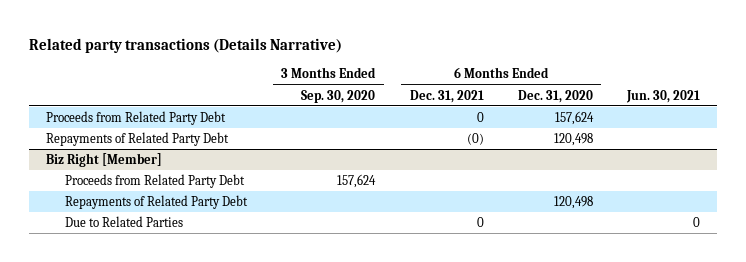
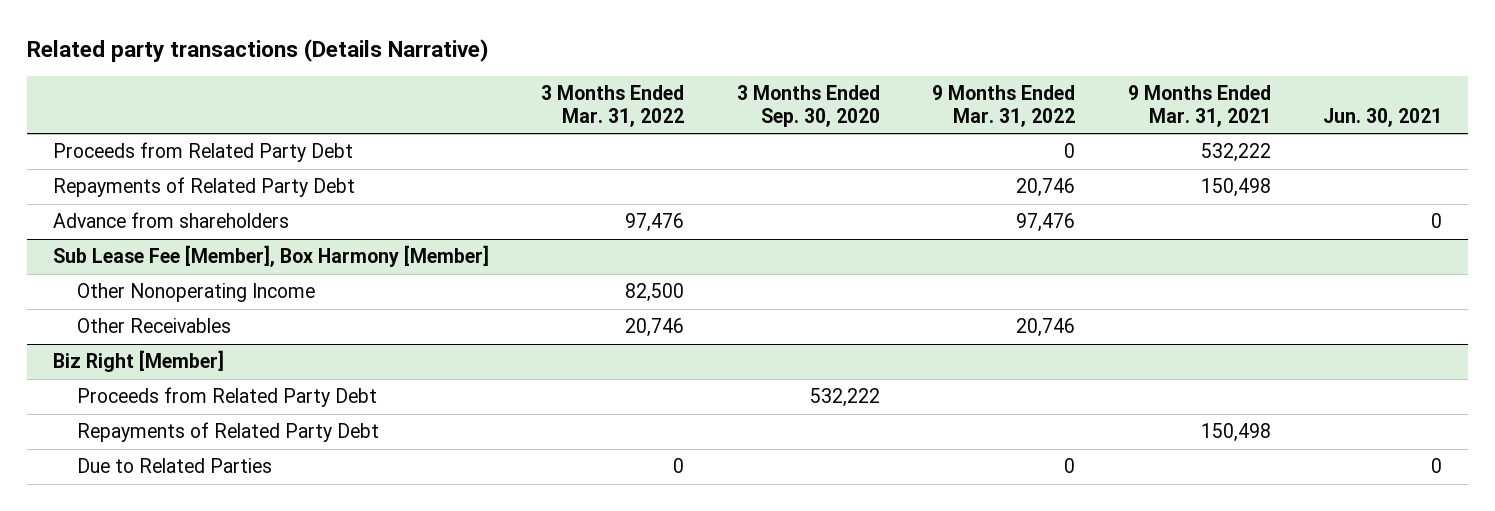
- | 3 Months Ended Sep. 30, 2020 | 6 Months Ended Dec. 31, 2021 | 6 Months Ended Dec. 31, 2020 | Jun. 30, 2021
+ | 3 Months Ended Mar. 31, 2022 | 3 Months Ended Sep. 30, 2020 | 9 Months Ended Mar. 31, 2022 | 9 Months Ended Mar. 31, 2021 | Jun. 30, 2021
+ Advance from shareholders | 97,476 | | 97,476 | | 0
+ Sub Lease Fee [Member], Box Harmony [Member]
+ Other Nonoperating Income | 82,500 | | | |
+ Other Receivables | 20,746 | | 20,746 | |
@ Biz Right [Member]
- Proceeds from Related Party Debt | 157,624 | | |
+ Proceeds from Related Party Debt | | 532,222 | | |

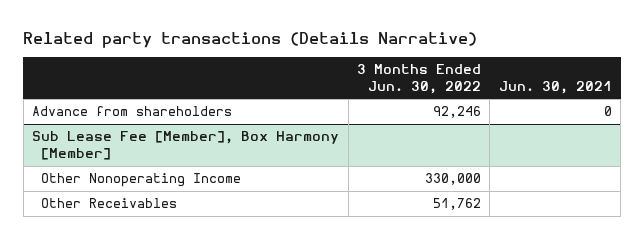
- | 3 Months Ended Mar. 31, 2022 | 3 Months Ended Sep. 30, 2020 | 9 Months Ended Mar. 31, 2022 | 9 Months Ended Mar. 31, 2021 | Jun. 30, 2021
+ | 3 Months Ended Jun. 30, 2022 | Jun. 30, 2021
- Proceeds from Related Party Debt | | | 0 | 532,222 |
- Repayments of Related Party Debt | | | 20,746 | 150,498 |
- Biz Right [Member]
- Proceeds from Related Party Debt | | 532,222 | | |
- Repayments of Related Party Debt | | | | 150,498 |
- Due to Related Parties | 0 | | 0 | | 0

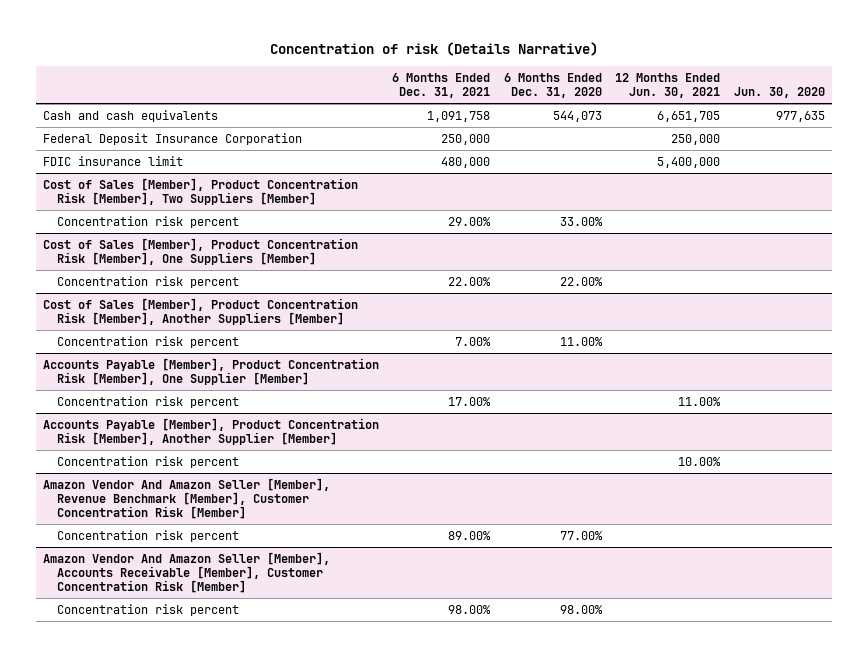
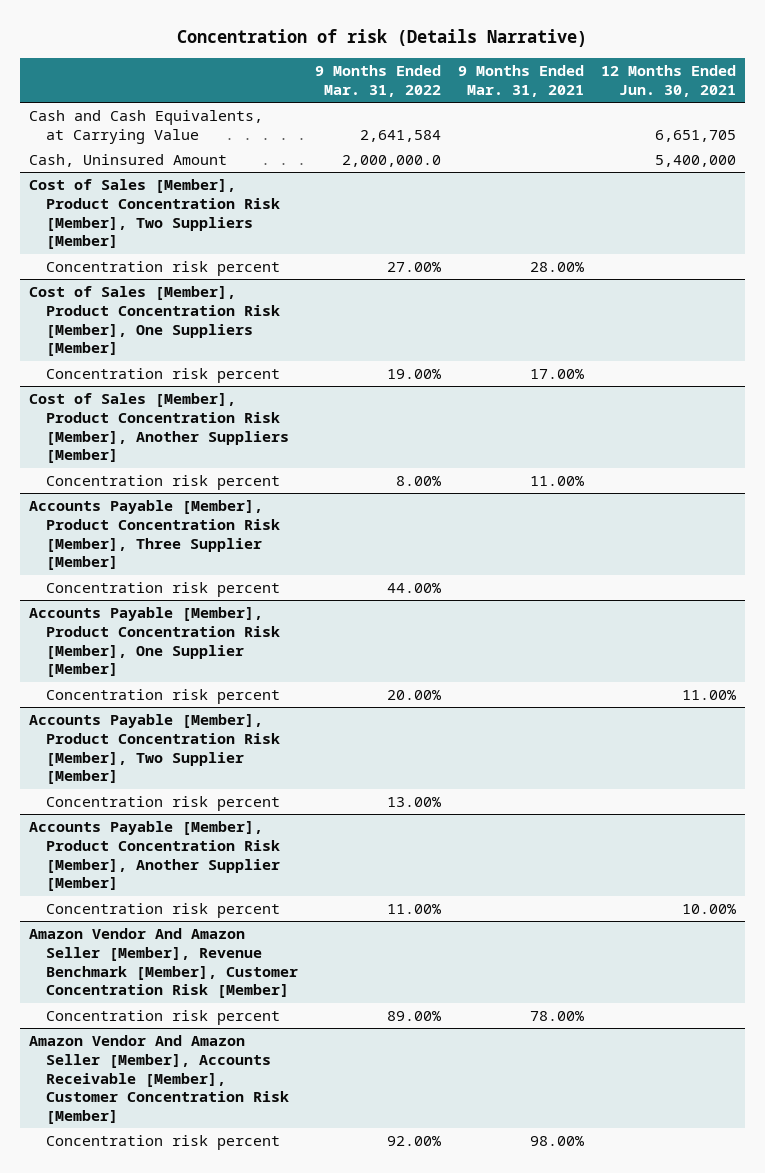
- | 6 Months Ended Dec. 31, 2021 | 6 Months Ended Dec. 31, 2020 | 12 Months Ended Jun. 30, 2021 | Jun. 30, 2020
+ | 9 Months Ended Mar. 31, 2022 | 9 Months Ended Mar. 31, 2021 | 12 Months Ended Jun. 30, 2021
- Cash and cash equivalents | 1,091,758 | 544,073 | 6,651,705 | 977,635
- Federal Deposit Insurance Corporation | 250,000 | | 250,000 |
- FDIC insurance limit | 480,000 | | 5,400,000 |
+ Cash and Cash Equivalents, at Carrying Value | 2,641,584 | | 6,651,705
+ Cash, Uninsured Amount | 2,000,000.0 | | 5,400,000
+ Accounts Payable [Member], Product Concentration Risk [Member], Three Supplier [Member]
+ Concentration risk percent | 44.00% | |
+ Accounts Payable [Member], Product Concentration Risk [Member], Two Supplier [Member]
+ Concentration risk percent | 13.00% | |

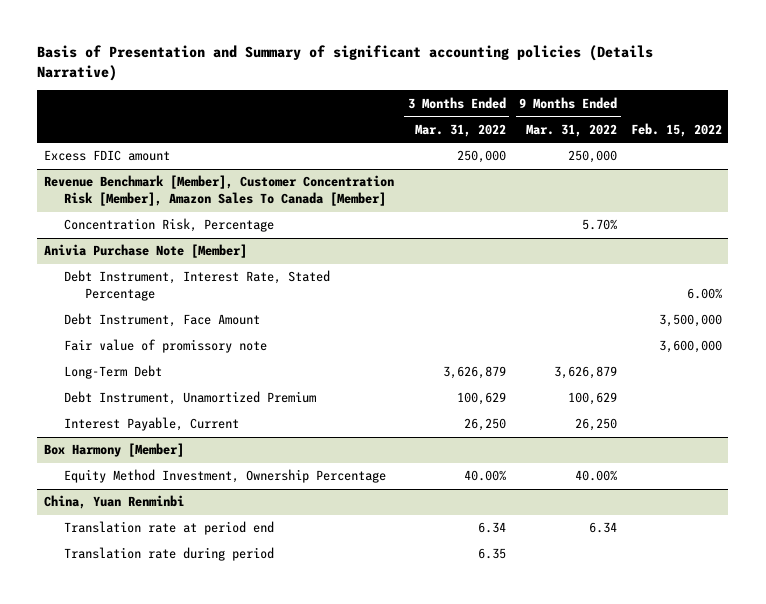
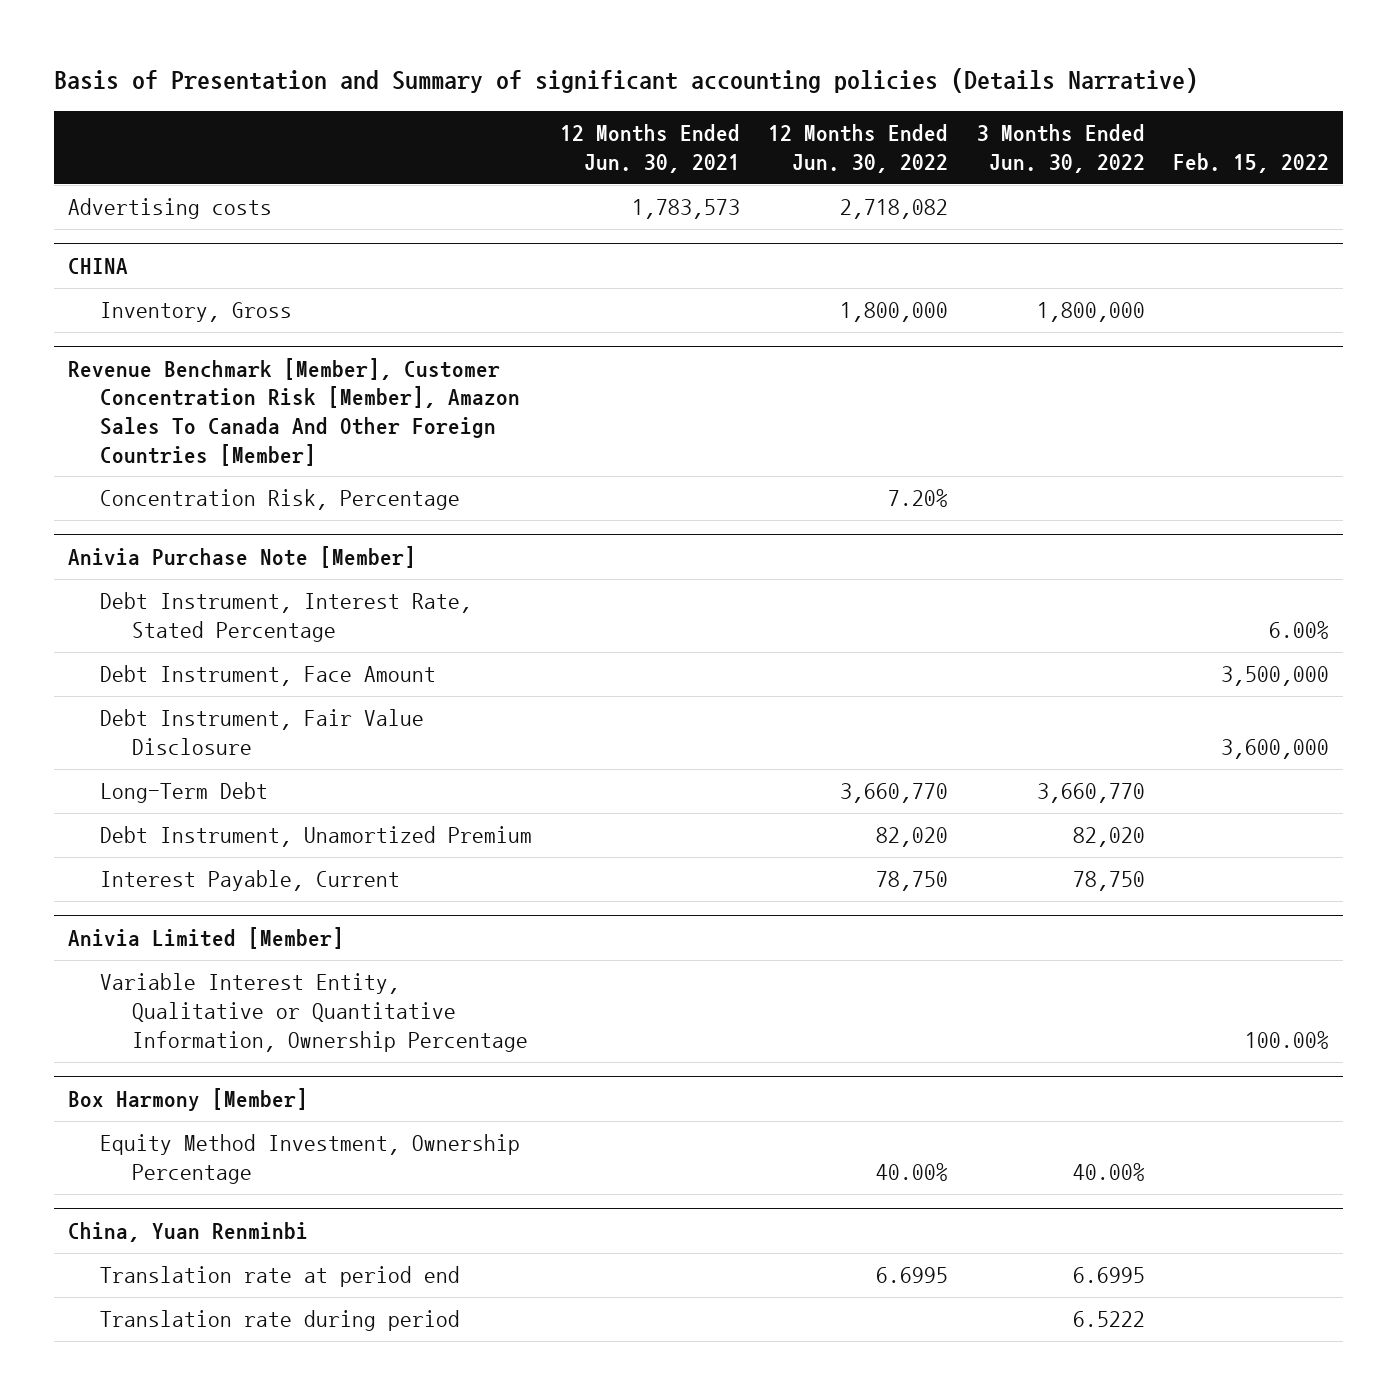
- | 3 Months Ended Mar. 31, 2022 | 9 Months Ended Mar. 31, 2022 | Feb. 15, 2022
+ | 12 Months Ended Jun. 30, 2021 | 12 Months Ended Jun. 30, 2022 | 3 Months Ended Jun. 30, 2022 | Feb. 15, 2022
- Excess FDIC amount | 250,000 | 250,000 |
- Revenue Benchmark [Member], Customer Concentration Risk [Member], Amazon Sales To Canada [Member]
+ Advertising costs | 1,783,573 | 2,718,082 | |
+ CHINA
+ Inventory, Gross | | 1,800,000 | 1,800,000 |
+ Revenue Benchmark [Member], Customer Concentration Risk [Member], Amazon Sales To Canada And Other Foreign Countries [Member]
@ Anivia Purchase Note [Member]
- Fair value of promissory note | | | 3,600,000
+ Debt Instrument, Fair Value Disclosure | | | | 3,600,000
+ Anivia Limited [Member]
+ Variable Interest Entity, Qualitative or Quantitative Information, Ownership Percentage | | | | 100.00%

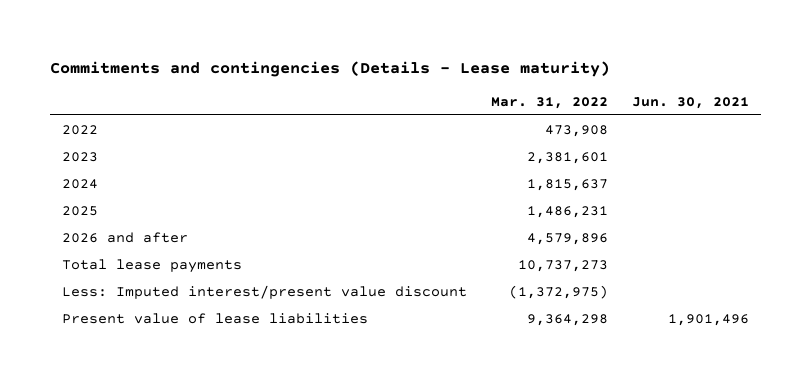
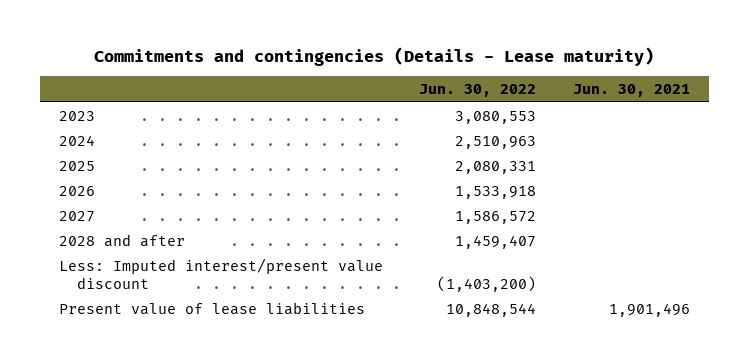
- | Mar. 31, 2022 | Jun. 30, 2021
+ | Jun. 30, 2022 | Jun. 30, 2021
- 2022 | 473,908 |
- 2026 and after | 4,579,896 |
- Total lease payments | 10,737,273 |
+ 2026 | 1,533,918 |
+ 2027 | 1,586,572 |
+ 2028 and after | 1,459,407 |

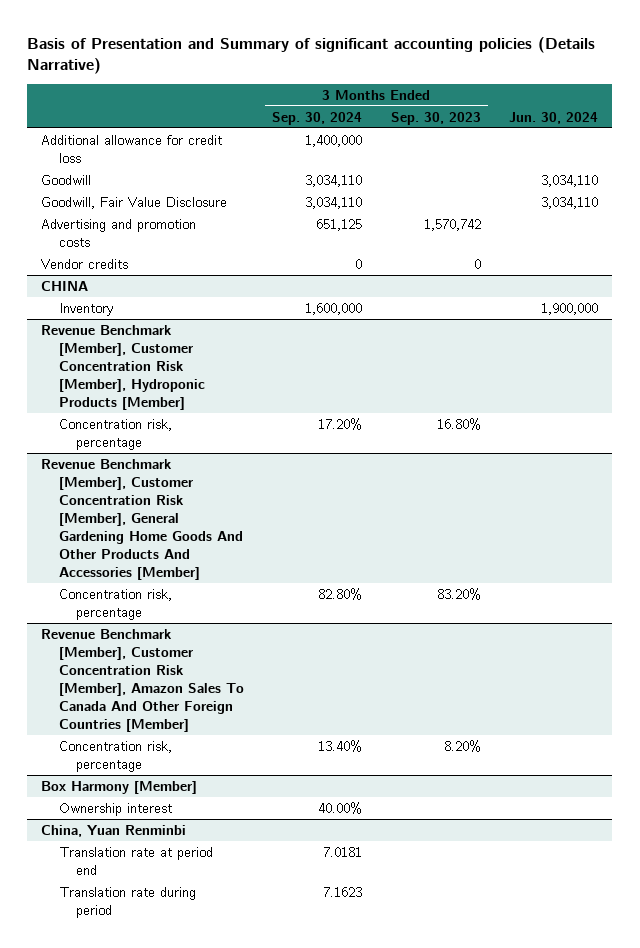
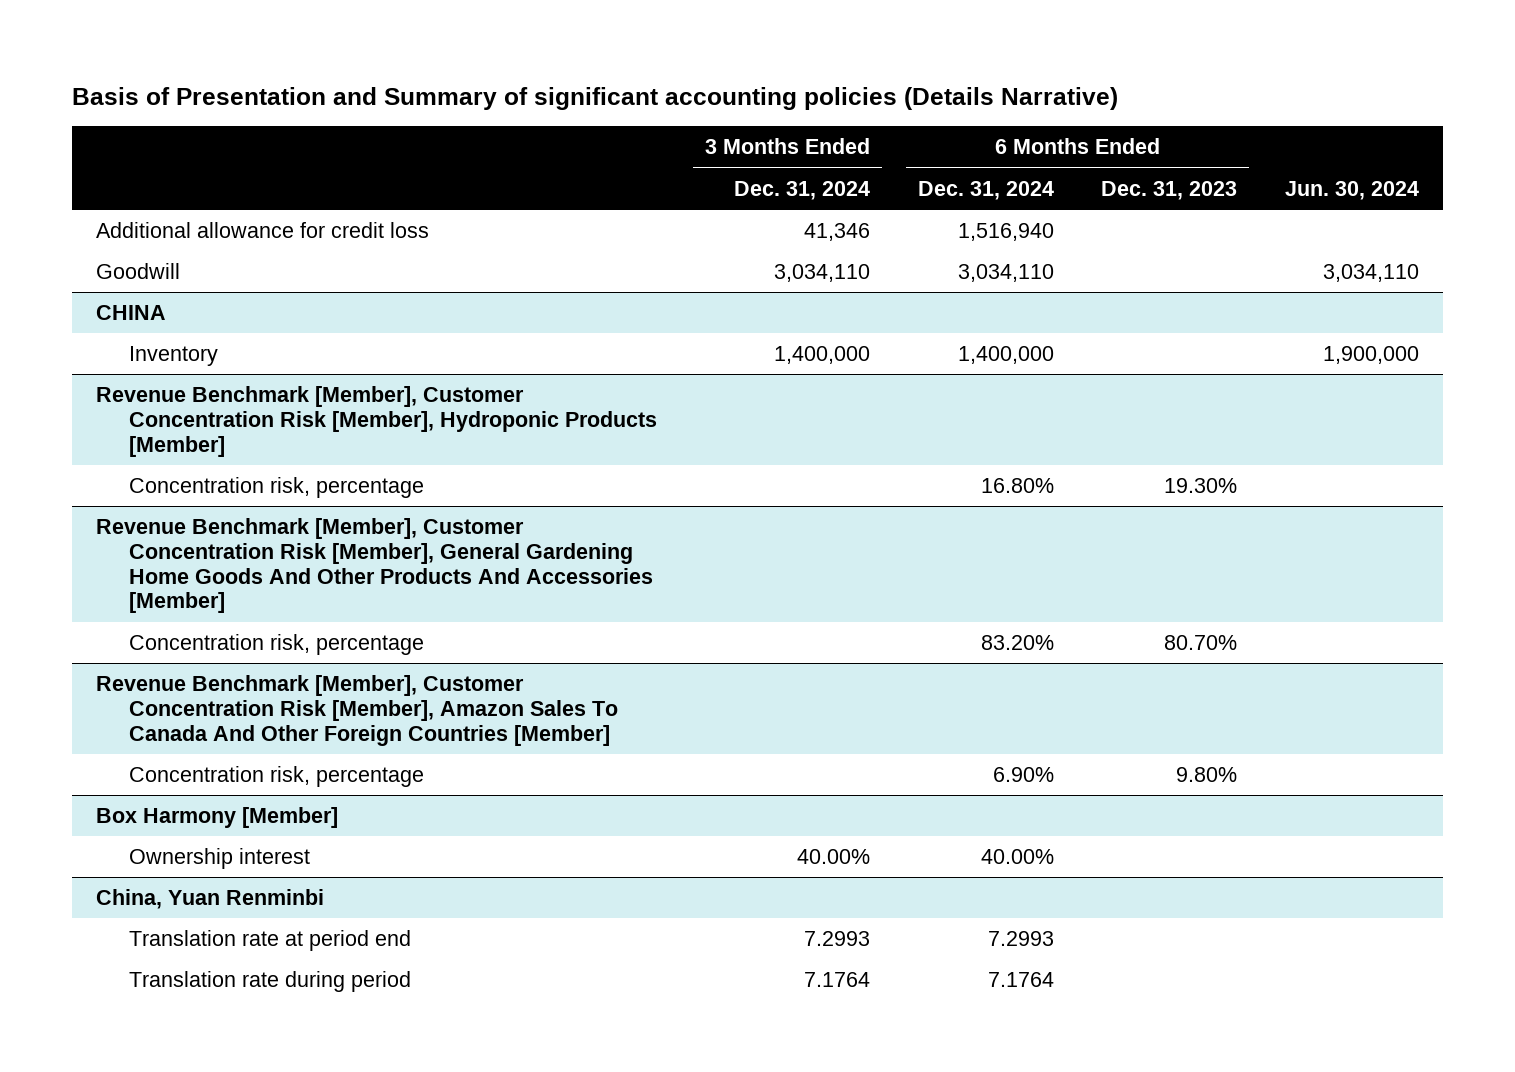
- | 3 Months Ended Sep. 30, 2024 | 3 Months Ended Sep. 30, 2023 | Jun. 30, 2024
+ | 3 Months Ended Dec. 31, 2024 | 6 Months Ended Dec. 31, 2024 | 6 Months Ended Dec. 31, 2023 | Jun. 30, 2024
- Goodwill, Fair Value Disclosure | 3,034,110 | | 3,034,110
- Advertising and promotion costs | 651,125 | 1,570,742 |
- Vendor credits | 0 | 0 |

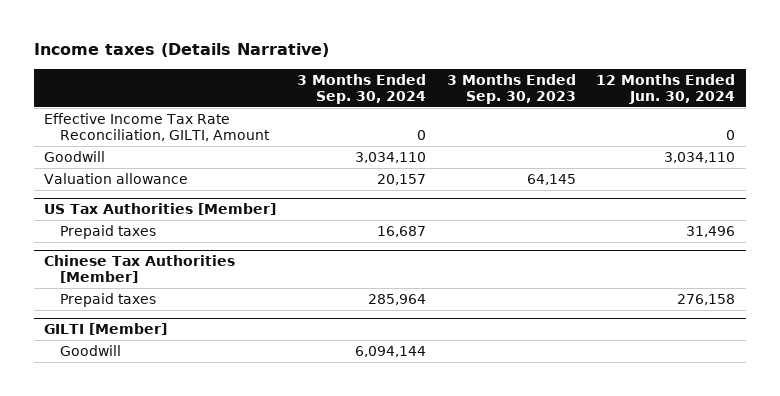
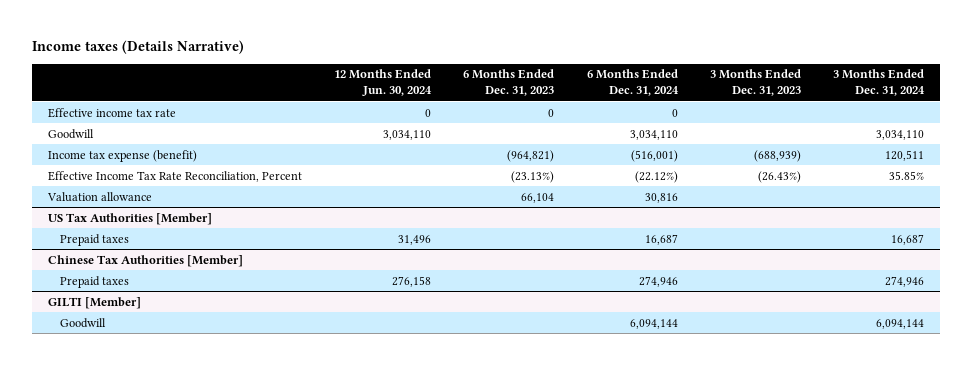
- | 3 Months Ended Sep. 30, 2024 | 3 Months Ended Sep. 30, 2023 | 12 Months Ended Jun. 30, 2024
+ | 12 Months Ended Jun. 30, 2024 | 6 Months Ended Dec. 31, 2023 | 6 Months Ended Dec. 31, 2024 | 3 Months Ended Dec. 31, 2023 | 3 Months Ended Dec. 31, 2024
- Effective Income Tax Rate Reconciliation, GILTI, Amount | 0 | | 0
+ Effective income tax rate | 0 | 0 | 0 | |
+ Income tax expense (benefit) | | (964,821) | (516,001) | (688,939) | 120,511
+ Effective Income Tax Rate Reconciliation, Percent | | (23.13%) | (22.12%) | (26.43%) | 35.85%

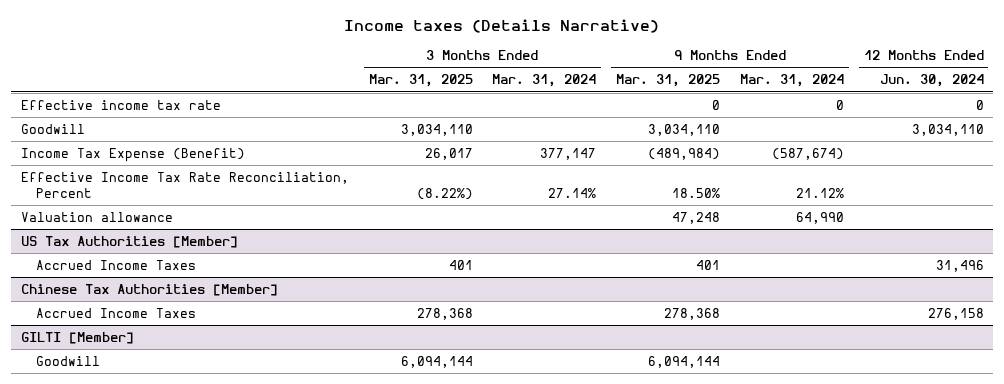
- | 12 Months Ended Jun. 30, 2024 | 6 Months Ended Dec. 31, 2023 | 6 Months Ended Dec. 31, 2024 | 3 Months Ended Dec. 31, 2023 | 3 Months Ended Dec. 31, 2024
+ | 3 Months Ended Mar. 31, 2025 | 3 Months Ended Mar. 31, 2024 | 9 Months Ended Mar. 31, 2025 | 9 Months Ended Mar. 31, 2024 | 12 Months Ended Jun. 30, 2024
- Income tax expense (benefit) | | (964,821) | (516,001) | (688,939) | 120,511
+ Income Tax Expense (Benefit) | 26,017 | 377,147 | (489,984) | (587,674) |
@ US Tax Authorities [Member]
- Prepaid taxes | 31,496 | | 16,687 | | 16,687
+ Accrued Income Taxes | 401 | | 401 | | 31,496
@ Chinese Tax Authorities [Member]
- Prepaid taxes | 276,158 | | 274,946 | | 274,946
+ Accrued Income Taxes | 278,368 | | 278,368 | | 276,158

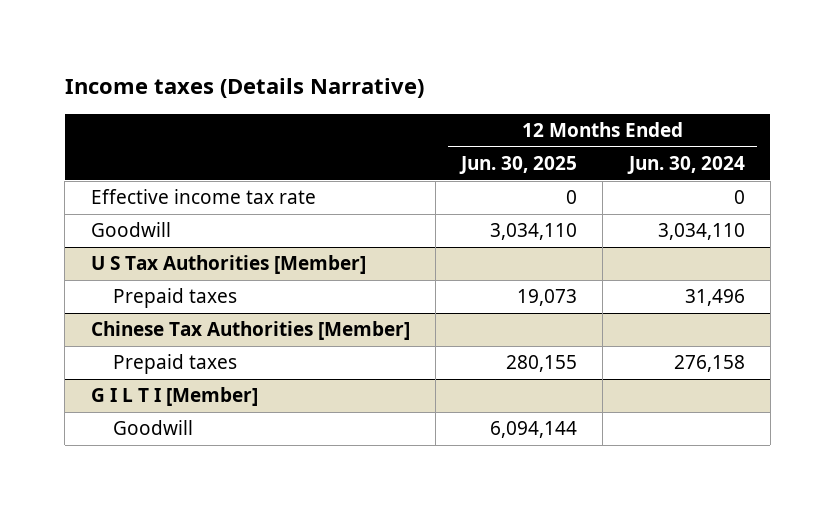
- | 3 Months Ended Mar. 31, 2025 | 3 Months Ended Mar. 31, 2024 | 9 Months Ended Mar. 31, 2025 | 9 Months Ended Mar. 31, 2024 | 12 Months Ended Jun. 30, 2024
+ | 12 Months Ended Jun. 30, 2025 | 12 Months Ended Jun. 30, 2024
- Income Tax Expense (Benefit) | 26,017 | 377,147 | (489,984) | (587,674) |
- Effective Income Tax Rate Reconciliation, Percent | (8.22%) | 27.14% | 18.50% | 21.12% |
- Valuation allowance | | | 47,248 | 64,990 |
- US Tax Authorities [Member]
- Accrued Income Taxes | 401 | | 401 | | 31,496
+ U S Tax Authorities [Member]
+ Prepaid taxes | 19,073 | 31,496
@ Chinese Tax Authorities [Member]
- Accrued Income Taxes | 278,368 | | 278,368 | | 276,158
- GILTI [Member]
@ Chinese Tax Authorities [Member]
+ Prepaid taxes | 280,155 | 276,158
+ G I L T I [Member]

